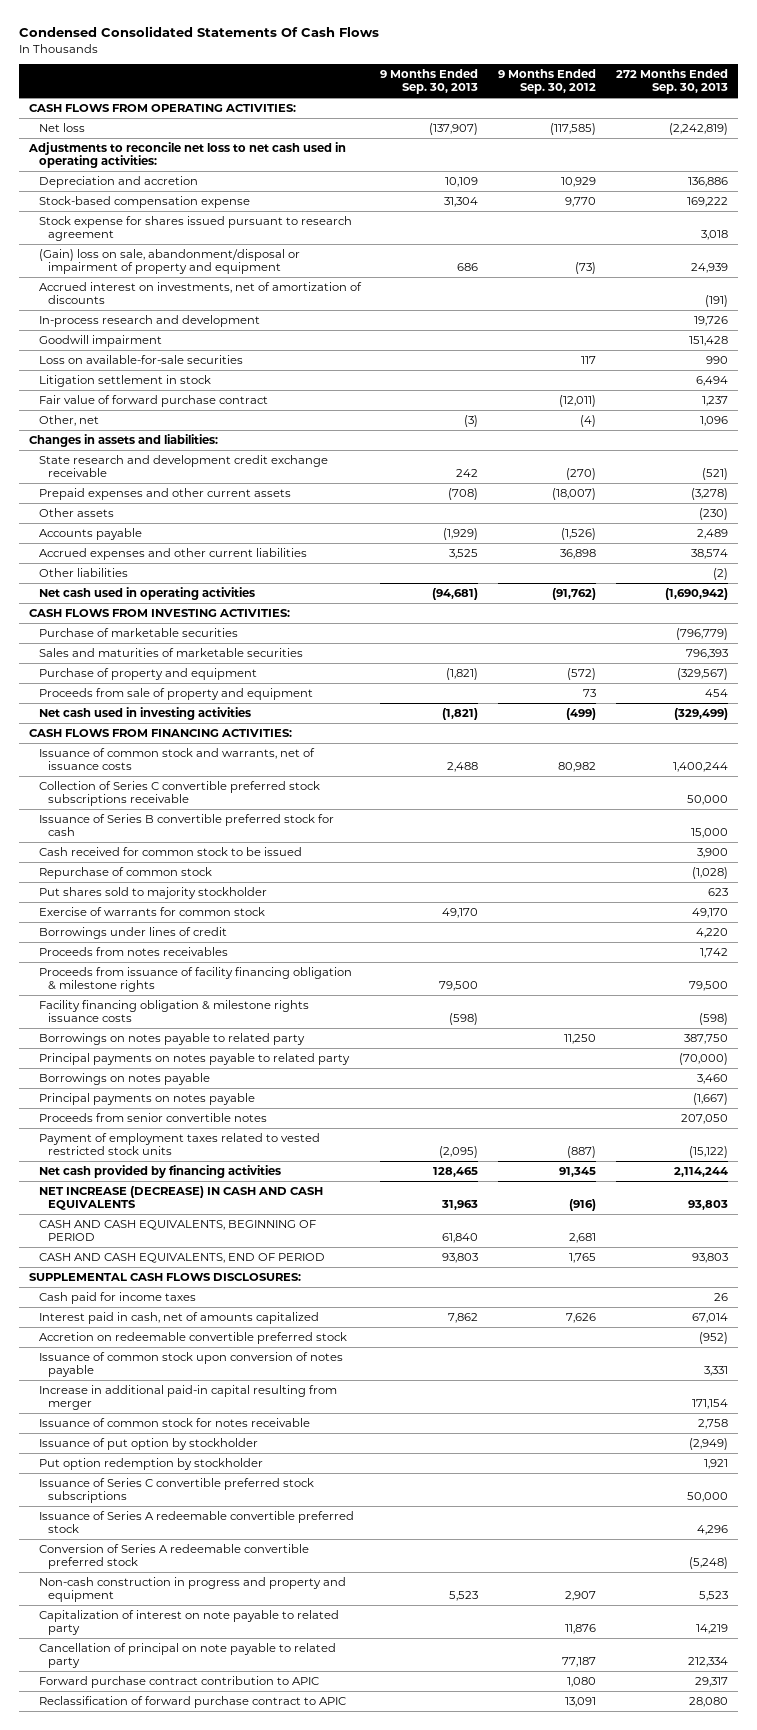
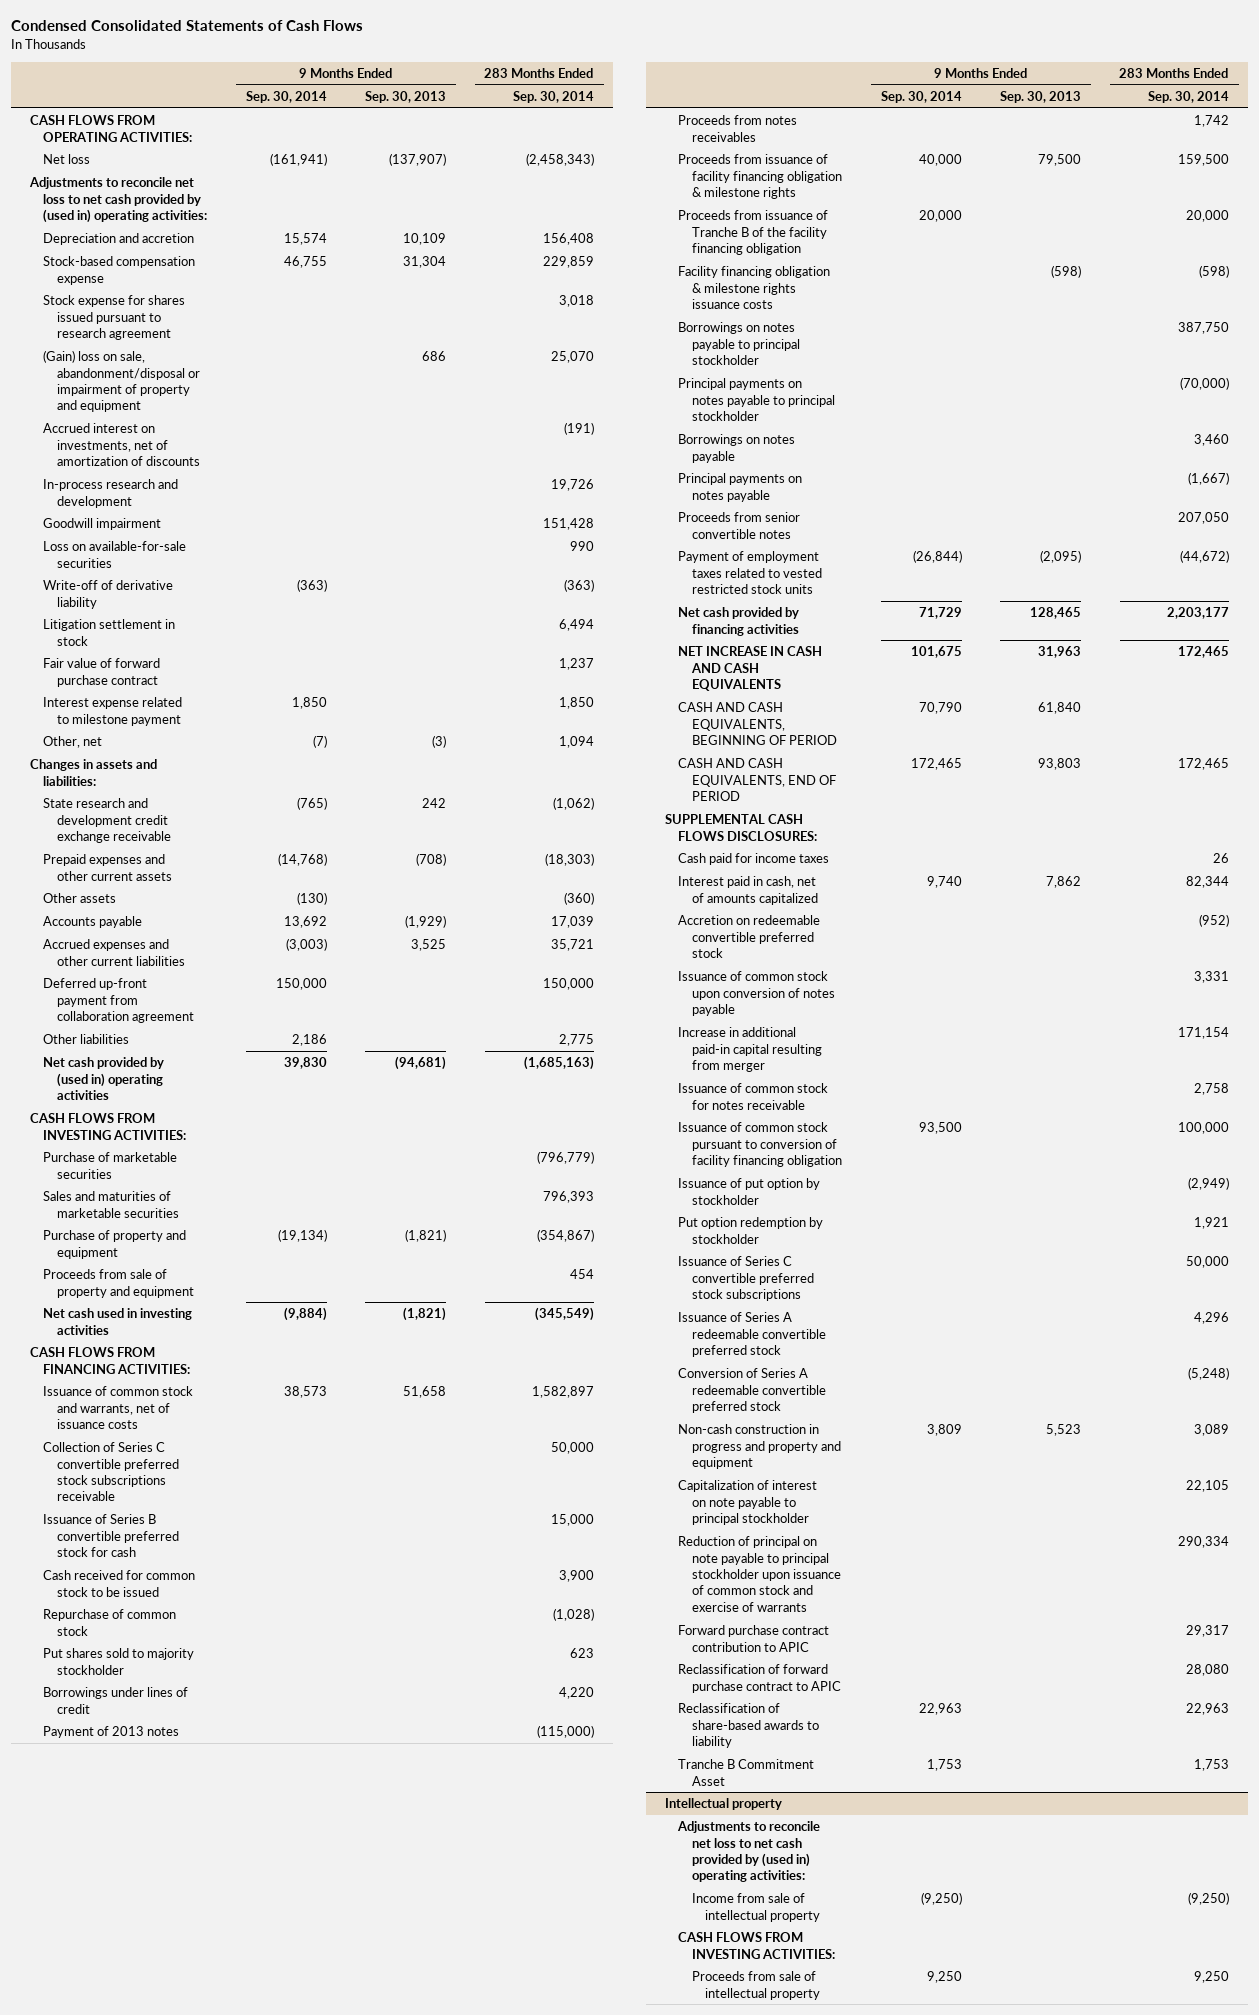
- Condensed Consolidated Statements Of Cash Flows
+ Condensed Consolidated Statements of Cash Flows
- | 9 Months Ended Sep. 30, 2013 | 9 Months Ended Sep. 30, 2012 | 272 Months Ended Sep. 30, 2013
+ | 9 Months Ended Sep. 30, 2014 | 9 Months Ended Sep. 30, 2013 | 283 Months Ended Sep. 30, 2014
- Adjustments to reconcile net loss to net cash used in operating activities:
+ Adjustments to reconcile net loss to net cash provided by (used in) operating activities:
+ Write-off of derivative liability | (363) | | (363)
+ Interest expense related to milestone payment | 1,850 | | 1,850
+ Deferred up-front payment from collaboration agreement | 150,000 | | 150,000
- Net cash used in operating activities | (94,681) | (91,762) | (1,690,942)
+ Net cash provided by (used in) operating activities | 39,830 | (94,681) | (1,685,163)
- Issuance of common stock and warrants, net of issuance costs | 2,488 | 80,982 | 1,400,244
+ Issuance of common stock and warrants, net of issuance costs | 38,573 | 51,658 | 1,582,897
- Exercise of warrants for common stock | 49,170 | | 49,170
+ Payment of 2013 notes | | | (115,000)
+ Proceeds from issuance of Tranche B of the facility financing obligation | 20,000 | | 20,000
- Borrowings on notes payable to related party | | 11,250 | 387,750
- Principal payments on notes payable to related party | | | (70,000)
+ Borrowings on notes payable to principal stockholder | | | 387,750
+ Principal payments on notes payable to principal stockholder | | | (70,000)
- NET INCREASE (DECREASE) IN CASH AND CASH EQUIVALENTS | 31,963 | (916) | 93,803
+ NET INCREASE IN CASH AND CASH EQUIVALENTS | 101,675 | 31,963 | 172,465
+ Issuance of common stock pursuant to conversion of facility financing obligation | 93,500 | | 100,000
- Capitalization of interest on note payable to related party | | 11,876 | 14,219
- Cancellation of principal on note payable to related party | | 77,187 | 212,334
+ Capitalization of interest on note payable to principal stockholder | | | 22,105
+ Reduction of principal on note payable to principal stockholder upon issuance of common stock and exercise of warrants | | | 290,334
+ Reclassification of share-based awards to liability | 22,963 | | 22,963
+ Tranche B Commitment Asset | 1,753 | | 1,753
+ Intellectual property
+ Adjustments to reconcile net loss to net cash provided by (used in) operating activities:
+ Income from sale of intellectual property | (9,250) | | (9,250)
+ CASH FLOWS FROM INVESTING ACTIVITIES:
+ Proceeds from sale of intellectual property | 9,250 | | 9,250

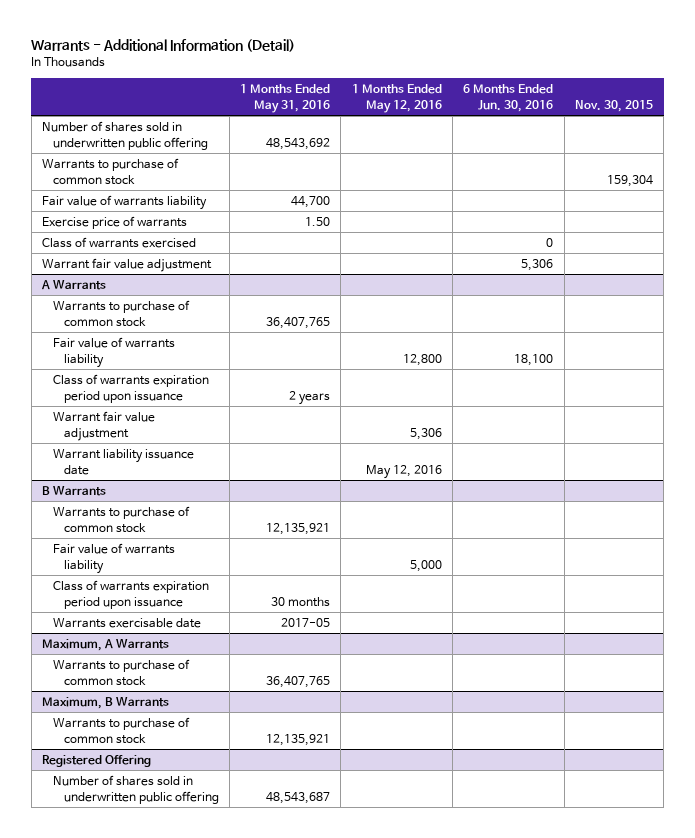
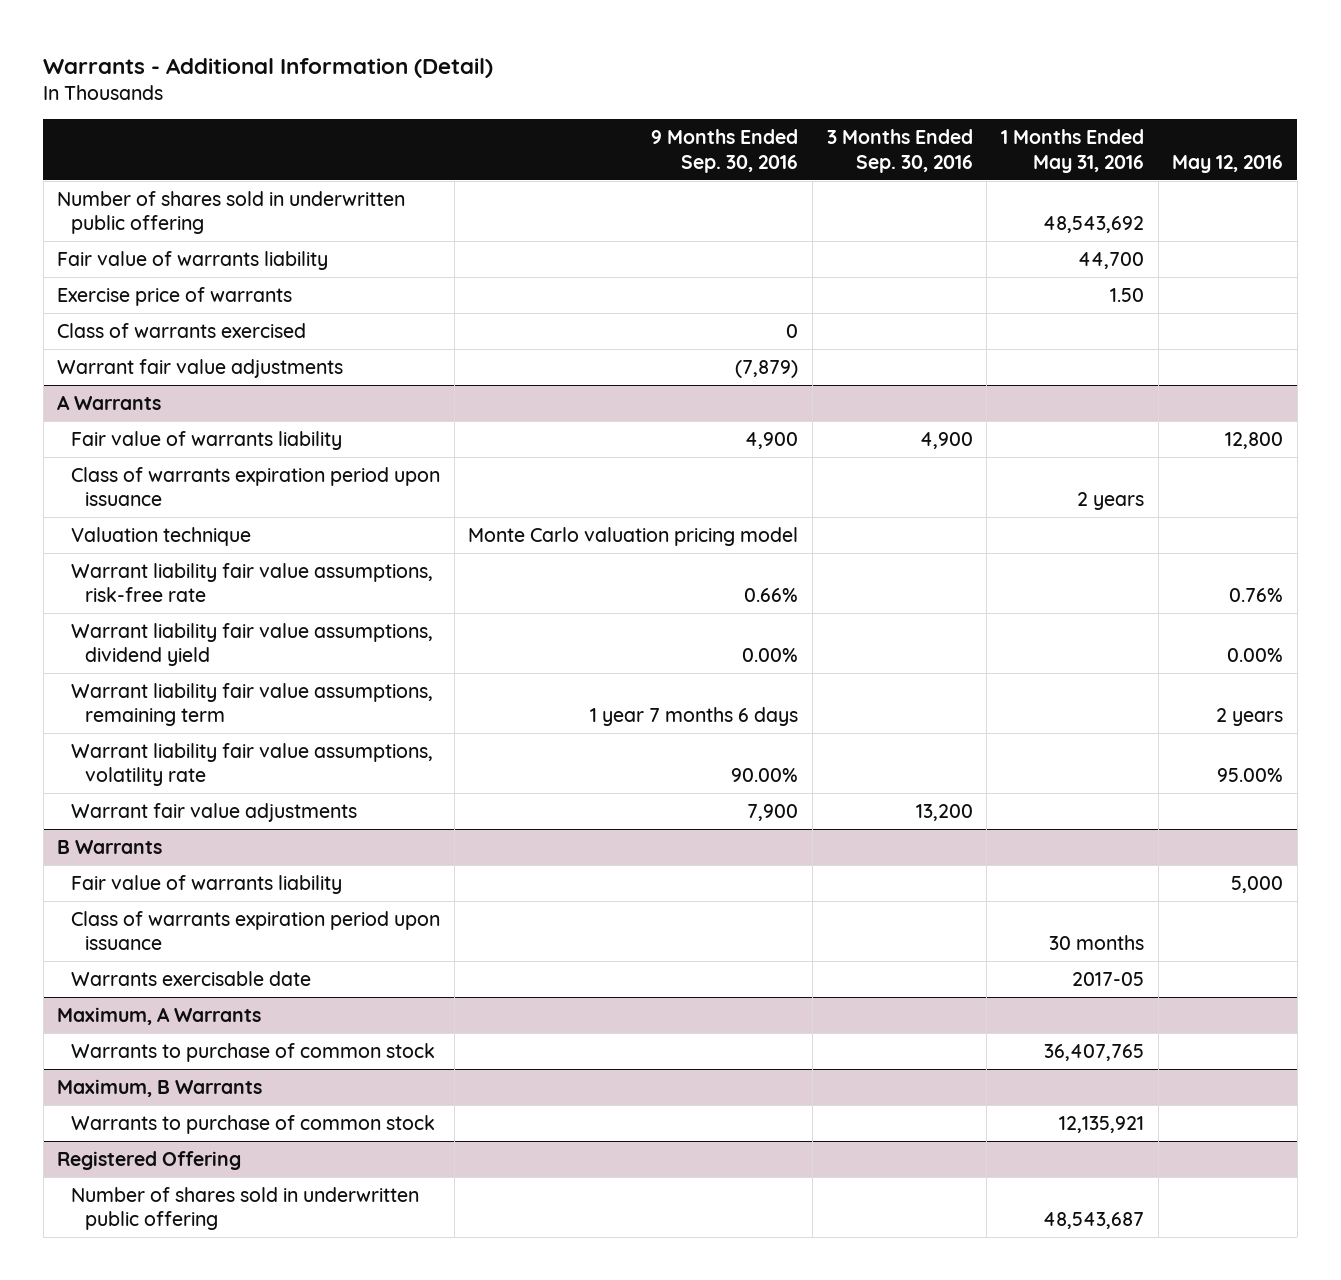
- | 1 Months Ended May 31, 2016 | 1 Months Ended May 12, 2016 | 6 Months Ended Jun. 30, 2016 | Nov. 30, 2015
+ | 9 Months Ended Sep. 30, 2016 | 3 Months Ended Sep. 30, 2016 | 1 Months Ended May 31, 2016 | May 12, 2016
- Warrants to purchase of common stock | | | | 159,304
- Warrant fair value adjustment | | | 5,306 |
+ Warrant fair value adjustments | (7,879) | | |
@ A Warrants
- Warrants to purchase of common stock | 36,407,765 | | |
- Warrant fair value adjustment | | 5,306 | |
- Warrant liability issuance date | | May 12, 2016 | |
+ Valuation technique | Monte Carlo valuation pricing model | | |
+ Warrant liability fair value assumptions, risk-free rate | 0.66% | | | 0.76%
+ Warrant liability fair value assumptions, dividend yield | 0.00% | | | 0.00%
+ Warrant liability fair value assumptions, remaining term | 1 year 7 months 6 days | | | 2 years
+ Warrant liability fair value assumptions, volatility rate | 90.00% | | | 95.00%
+ Warrant fair value adjustments | 7,900 | 13,200 | |
@ B Warrants
- Warrants to purchase of common stock | 12,135,921 | | |

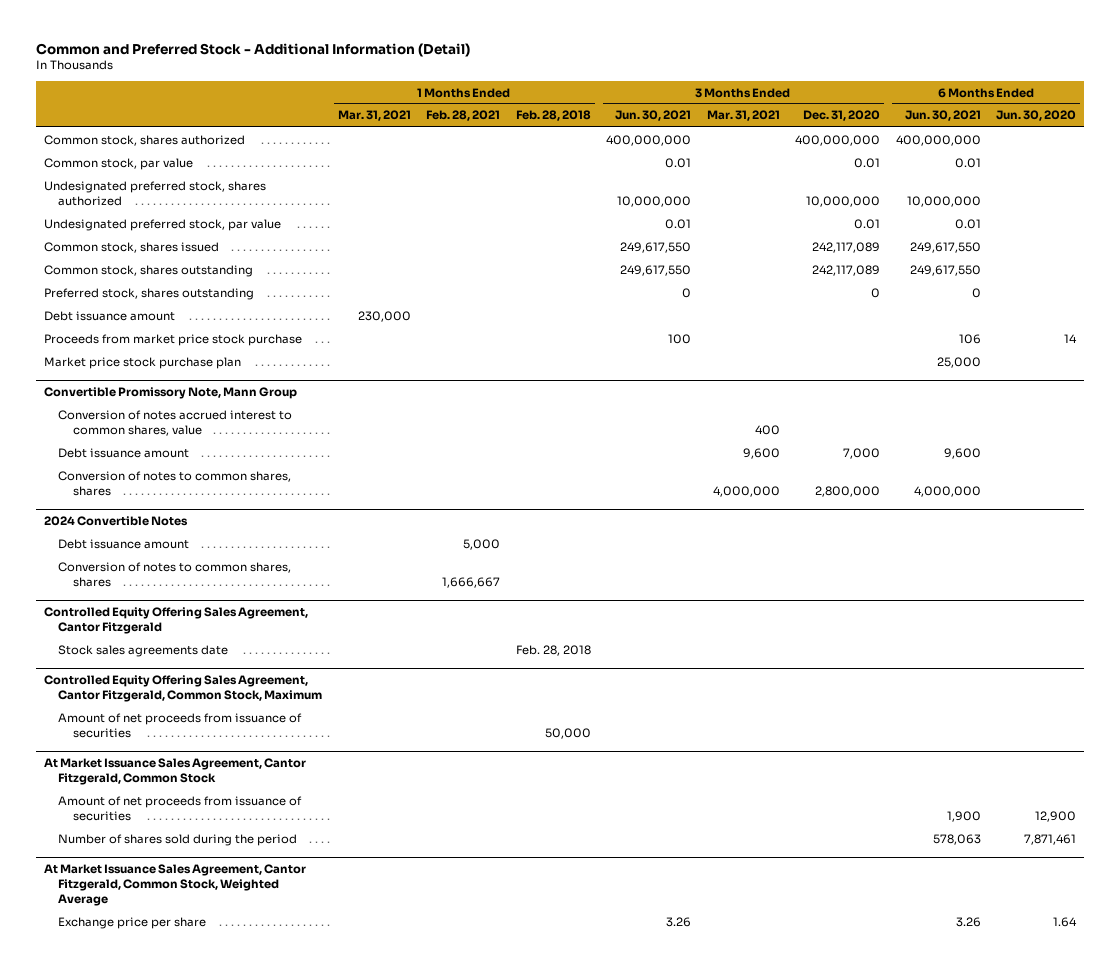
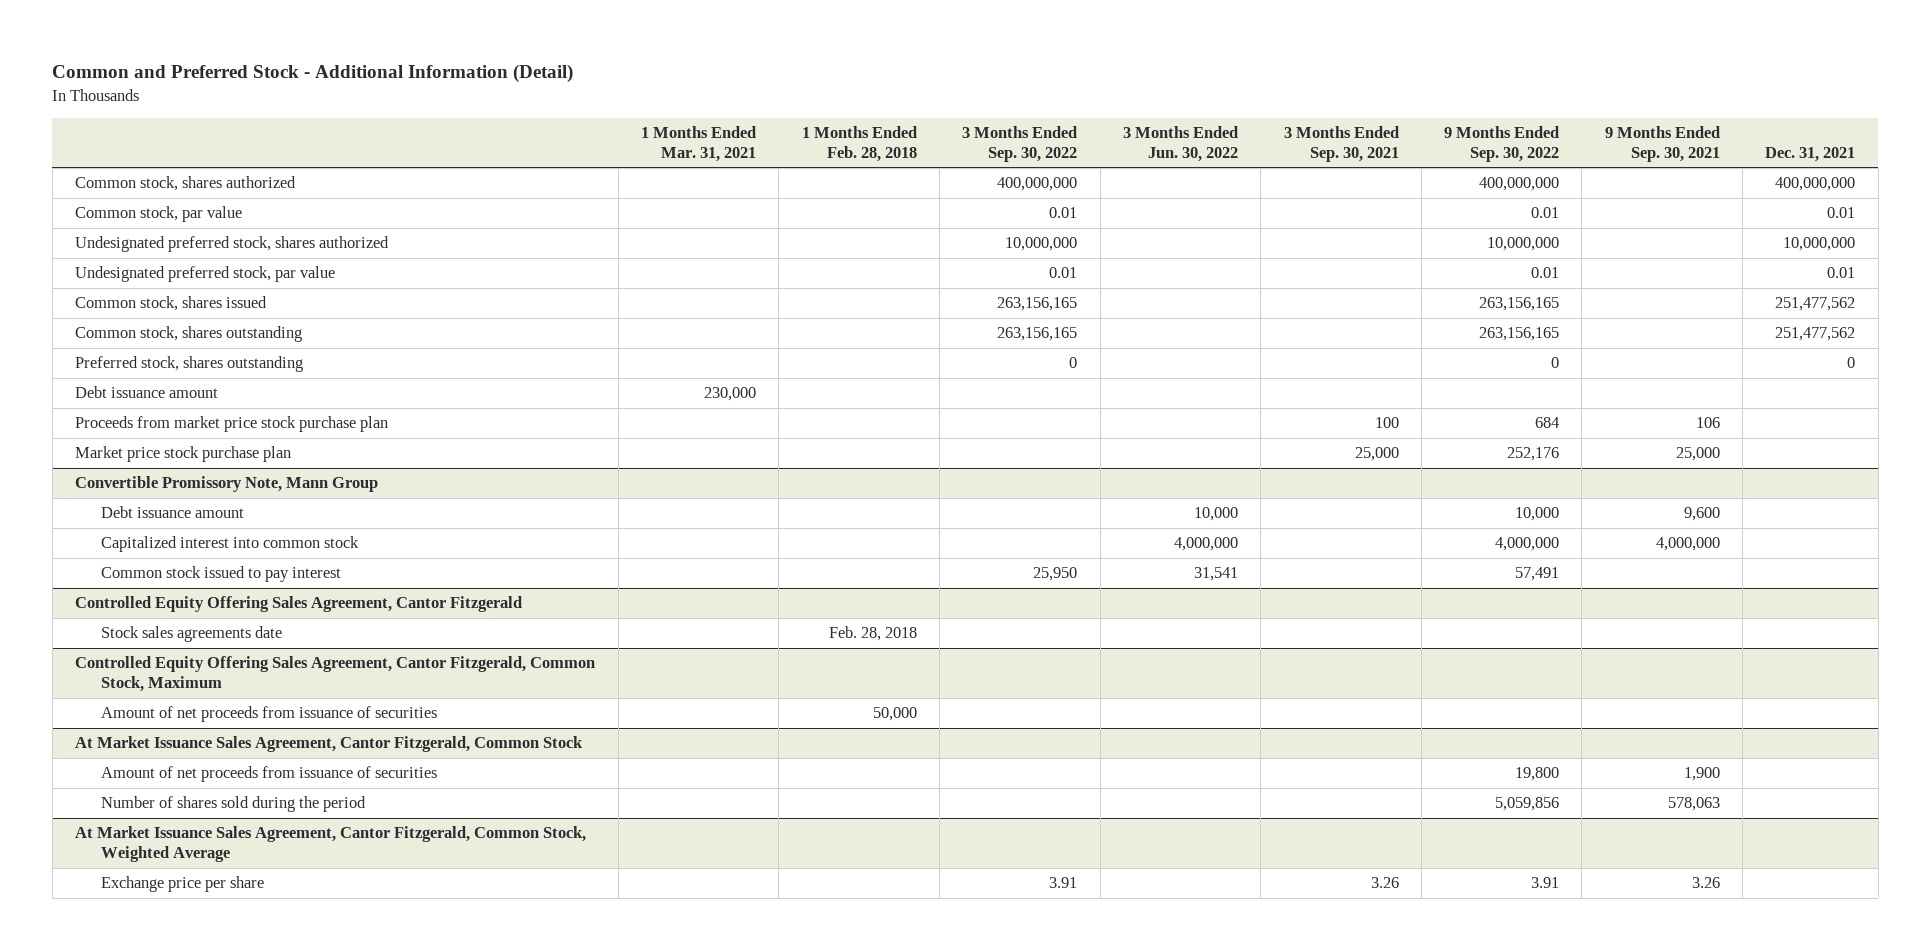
- | 1 Months Ended Mar. 31, 2021 | 1 Months Ended Feb. 28, 2021 | 1 Months Ended Feb. 28, 2018 | 3 Months Ended Jun. 30, 2021 | 3 Months Ended Mar. 31, 2021 | 3 Months Ended Dec. 31, 2020 | 6 Months Ended Jun. 30, 2021 | 6 Months Ended Jun. 30, 2020
+ | 1 Months Ended Mar. 31, 2021 | 1 Months Ended Feb. 28, 2018 | 3 Months Ended Sep. 30, 2022 | 3 Months Ended Jun. 30, 2022 | 3 Months Ended Sep. 30, 2021 | 9 Months Ended Sep. 30, 2022 | 9 Months Ended Sep. 30, 2021 | Dec. 31, 2021
- Proceeds from market price stock purchase | | | | 100 | | | 106 | 14
+ Proceeds from market price stock purchase plan | | | | | 100 | 684 | 106 |
@ Convertible Promissory Note, Mann Group
- Conversion of notes accrued interest to common shares, value | | | | | 400 | | |
- Conversion of notes to common shares, shares | | | | | 4,000,000 | 2,800,000 | 4,000,000 |
- 2024 Convertible Notes
- Debt issuance amount | | 5,000 | | | | | |
- Conversion of notes to common shares, shares | | 1,666,667 | | | | | |
@ Convertible Promissory Note, Mann Group
+ Capitalized interest into common stock | | | | 4,000,000 | | 4,000,000 | 4,000,000 |
+ Common stock issued to pay interest | | | 25,950 | 31,541 | | 57,491 | |

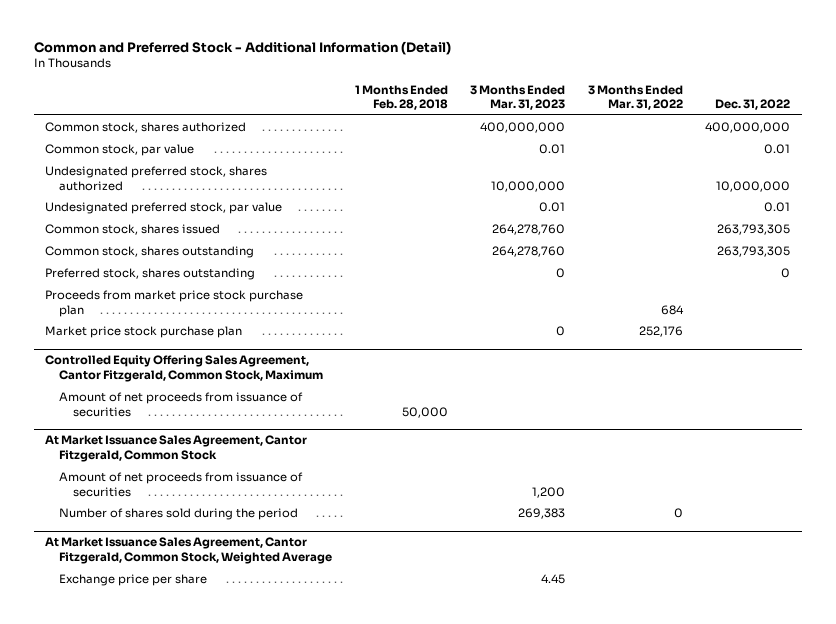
- | 1 Months Ended Mar. 31, 2021 | 1 Months Ended Feb. 28, 2018 | 3 Months Ended Sep. 30, 2022 | 3 Months Ended Jun. 30, 2022 | 3 Months Ended Sep. 30, 2021 | 9 Months Ended Sep. 30, 2022 | 9 Months Ended Sep. 30, 2021 | Dec. 31, 2021
+ | 1 Months Ended Feb. 28, 2018 | 3 Months Ended Mar. 31, 2023 | 3 Months Ended Mar. 31, 2022 | Dec. 31, 2022
- Debt issuance amount | 230,000 | | | | | | |
- Convertible Promissory Note, Mann Group
- Debt issuance amount | | | | 10,000 | | 10,000 | 9,600 |
- Capitalized interest into common stock | | | | 4,000,000 | | 4,000,000 | 4,000,000 |
- Common stock issued to pay interest | | | 25,950 | 31,541 | | 57,491 | |
- Controlled Equity Offering Sales Agreement, Cantor Fitzgerald
- Stock sales agreements date | | Feb. 28, 2018 | | | | | |

